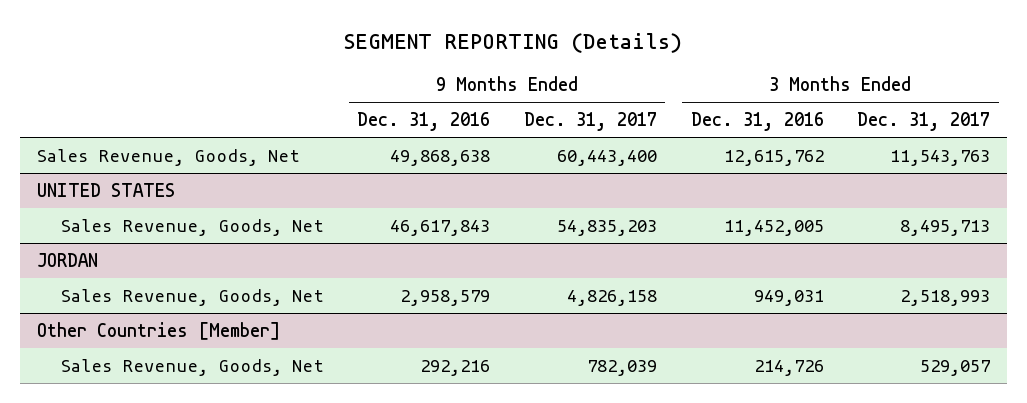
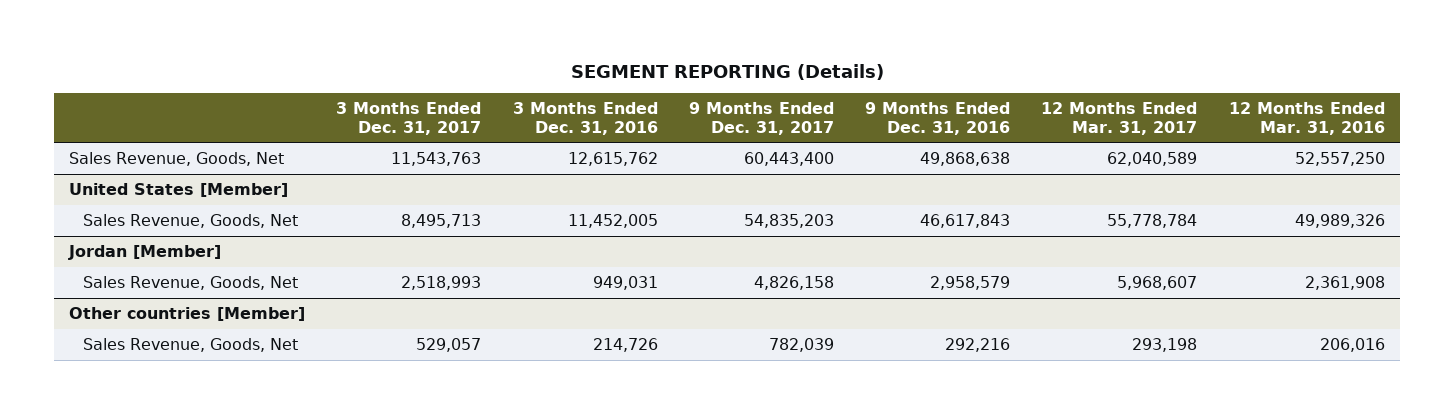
- | 9 Months Ended Dec. 31, 2016 | 9 Months Ended Dec. 31, 2017 | 3 Months Ended Dec. 31, 2016 | 3 Months Ended Dec. 31, 2017
+ | 3 Months Ended Dec. 31, 2017 | 3 Months Ended Dec. 31, 2016 | 9 Months Ended Dec. 31, 2017 | 9 Months Ended Dec. 31, 2016 | 12 Months Ended Mar. 31, 2017 | 12 Months Ended Mar. 31, 2016
- UNITED STATES
+ United States [Member]
- JORDAN
+ Jordan [Member]
- Other Countries [Member]
+ Other countries [Member]

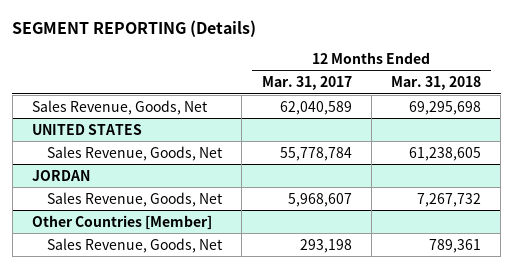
- | 3 Months Ended Dec. 31, 2017 | 3 Months Ended Dec. 31, 2016 | 9 Months Ended Dec. 31, 2017 | 9 Months Ended Dec. 31, 2016 | 12 Months Ended Mar. 31, 2017 | 12 Months Ended Mar. 31, 2016
+ | 12 Months Ended Mar. 31, 2017 | 12 Months Ended Mar. 31, 2018
- United States [Member]
+ UNITED STATES
- Jordan [Member]
+ JORDAN
- Other countries [Member]
+ Other Countries [Member]

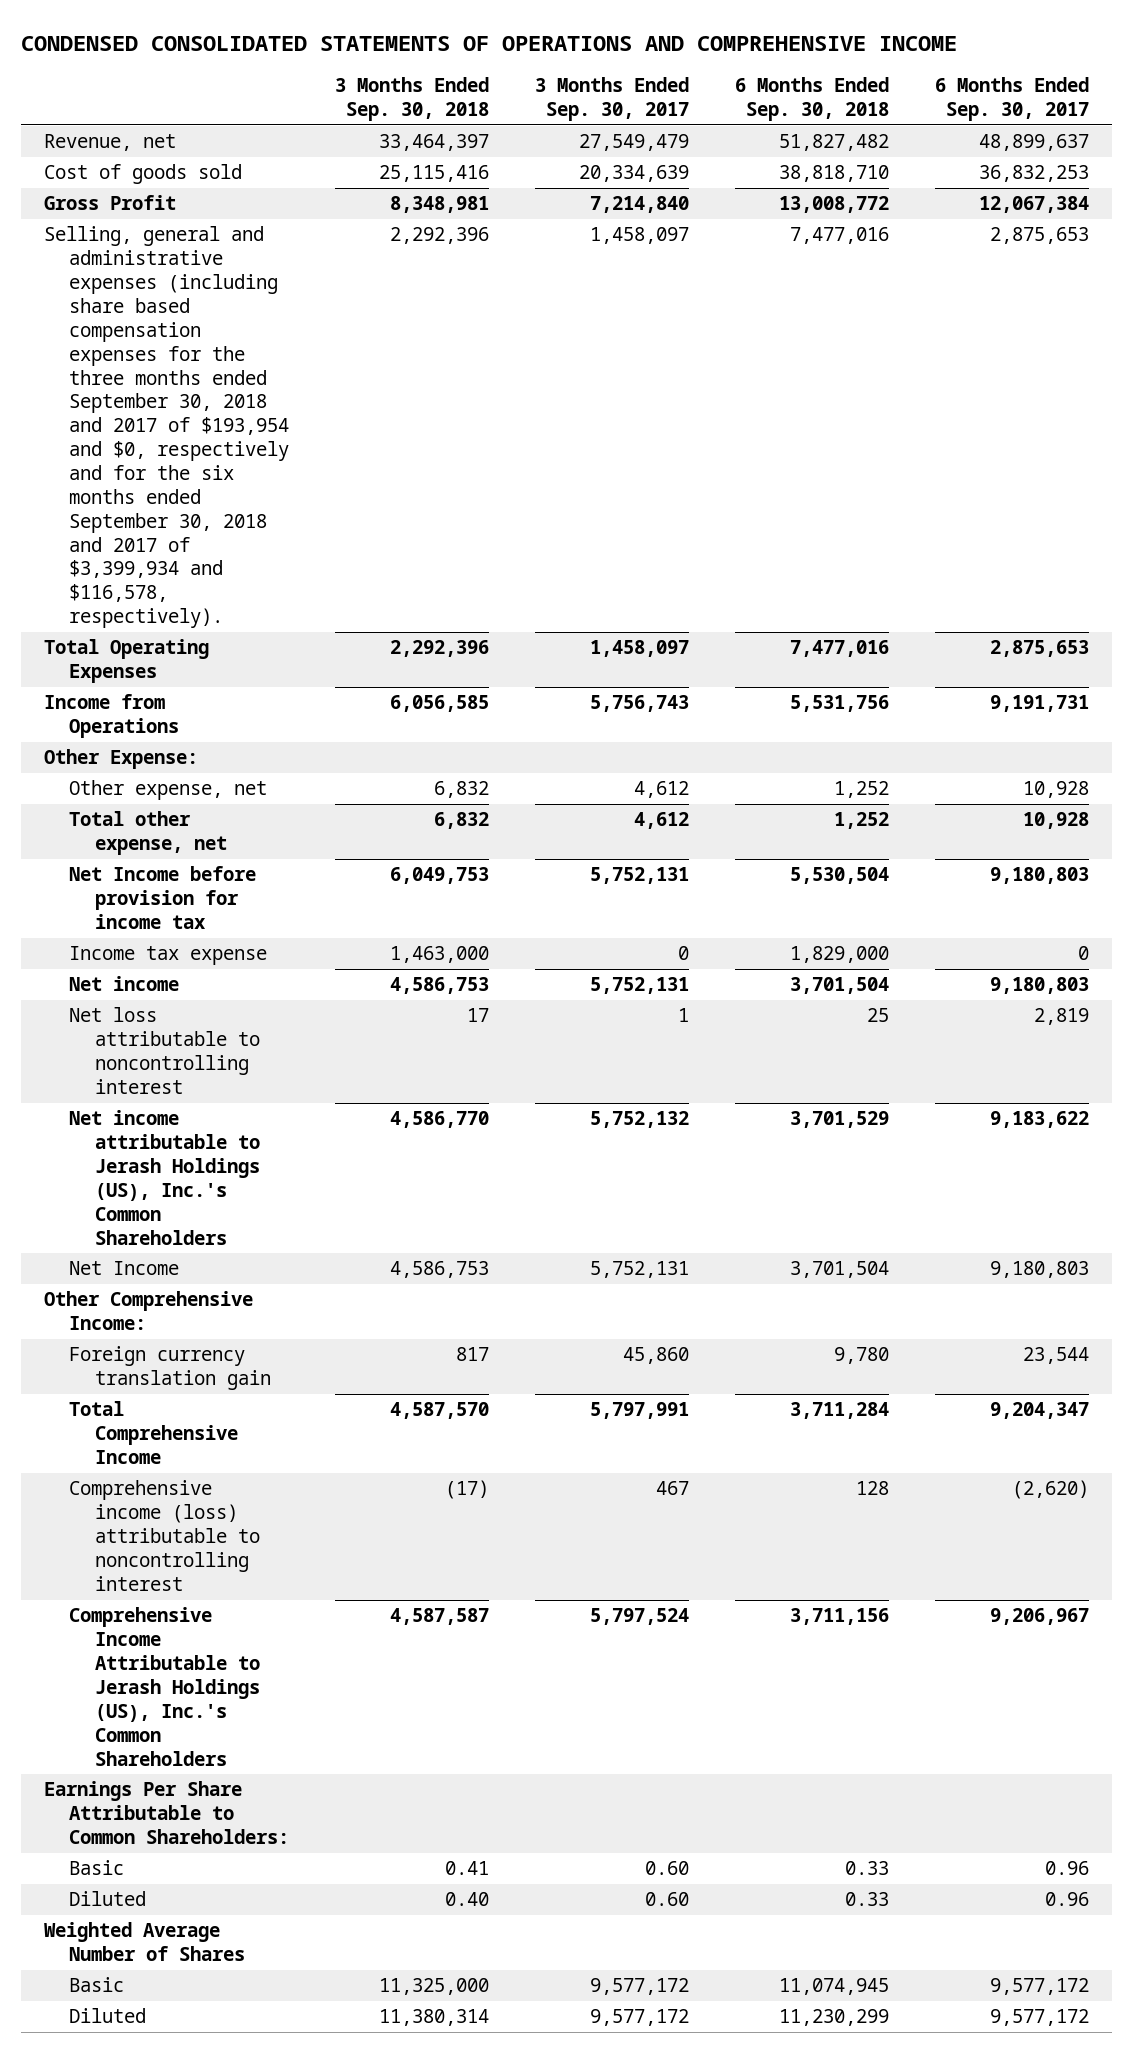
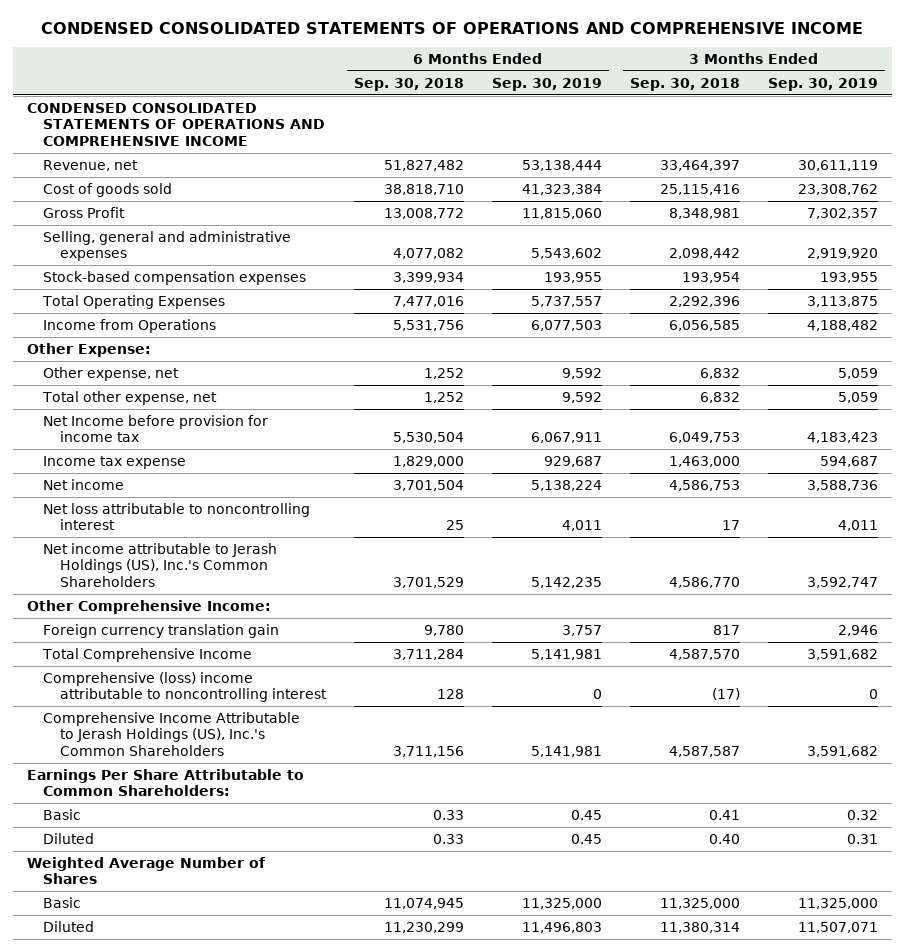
- | 3 Months Ended Sep. 30, 2018 | 3 Months Ended Sep. 30, 2017 | 6 Months Ended Sep. 30, 2018 | 6 Months Ended Sep. 30, 2017
+ | 6 Months Ended Sep. 30, 2018 | 6 Months Ended Sep. 30, 2019 | 3 Months Ended Sep. 30, 2018 | 3 Months Ended Sep. 30, 2019
+ CONDENSED CONSOLIDATED STATEMENTS OF OPERATIONS AND COMPREHENSIVE INCOME
- Selling, general and administrative expenses (including share based compensation expenses for the three months ended September 30, 2018 and 2017 of $193,954 and $0, respectively and for the six months ended September 30, 2018 and 2017 of $3,399,934 and $116,578, respectively). | 2,292,396 | 1,458,097 | 7,477,016 | 2,875,653
+ Selling, general and administrative expenses | 4,077,082 | 5,543,602 | 2,098,442 | 2,919,920
+ Stock-based compensation expenses | 3,399,934 | 193,955 | 193,954 | 193,955
- Net Income | 4,586,753 | 5,752,131 | 3,701,504 | 9,180,803
- Comprehensive income (loss) attributable to noncontrolling interest | (17) | 467 | 128 | (2,620)
+ Comprehensive (loss) income attributable to noncontrolling interest | 128 | 0 | (17) | 0

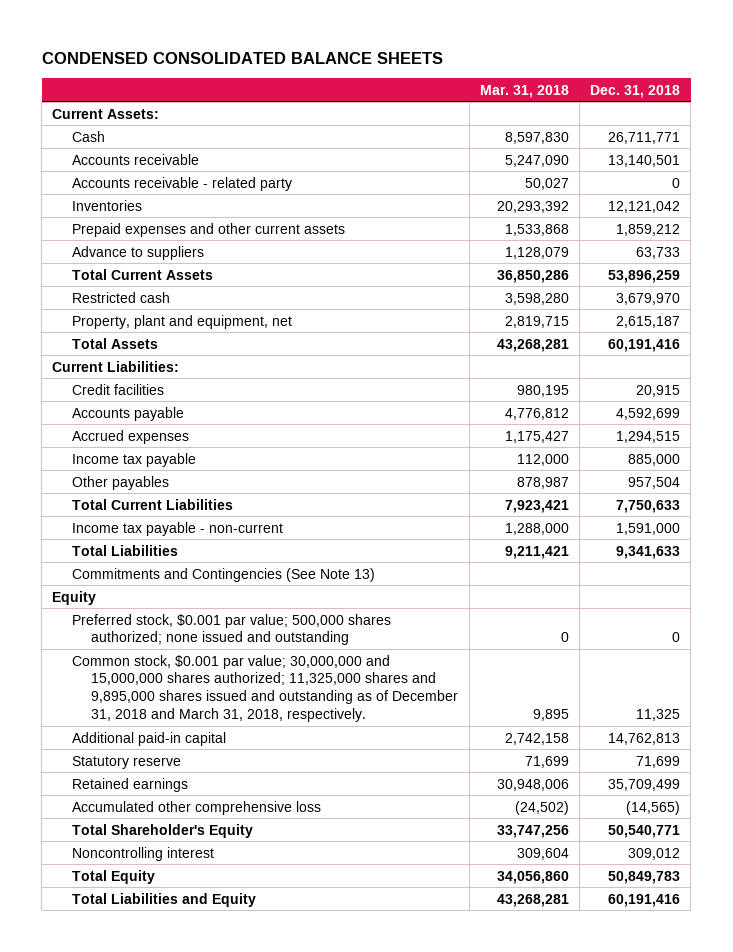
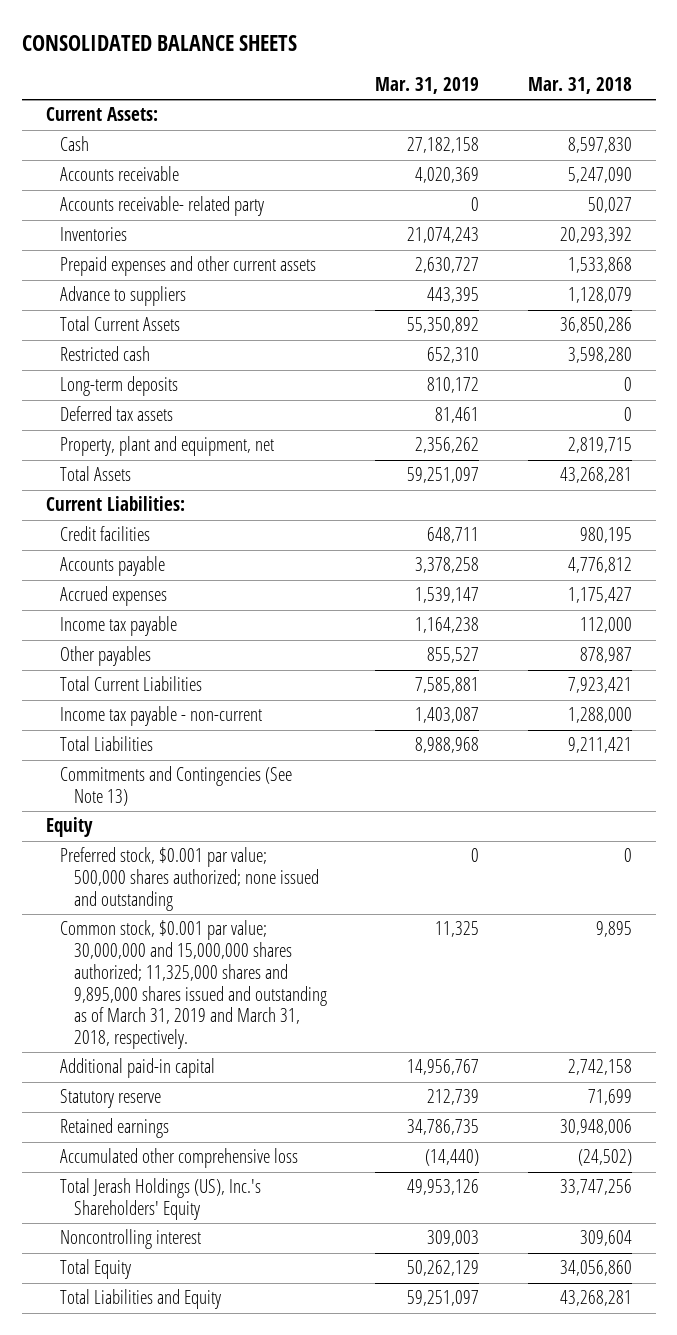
- CONDENSED CONSOLIDATED BALANCE SHEETS
+ CONSOLIDATED BALANCE SHEETS
- | Mar. 31, 2018 | Dec. 31, 2018
+ | Mar. 31, 2019 | Mar. 31, 2018
- Accounts receivable - related party | 50,027 | 0
+ Accounts receivable- related party | 0 | 50,027
+ Long-term deposits | 810,172 | 0
+ Deferred tax assets | 81,461 | 0
- Common stock, $0.001 par value; 30,000,000 and 15,000,000 shares authorized; 11,325,000 shares and 9,895,000 shares issued and outstanding as of December 31, 2018 and March 31, 2018, respectively. | 9,895 | 11,325
+ Common stock, $0.001 par value; 30,000,000 and 15,000,000 shares authorized; 11,325,000 shares and 9,895,000 shares issued and outstanding as of March 31, 2019 and March 31, 2018, respectively. | 11,325 | 9,895
- Total Shareholder's Equity | 33,747,256 | 50,540,771
+ Total Jerash Holdings (US), Inc.'s Shareholders' Equity | 49,953,126 | 33,747,256

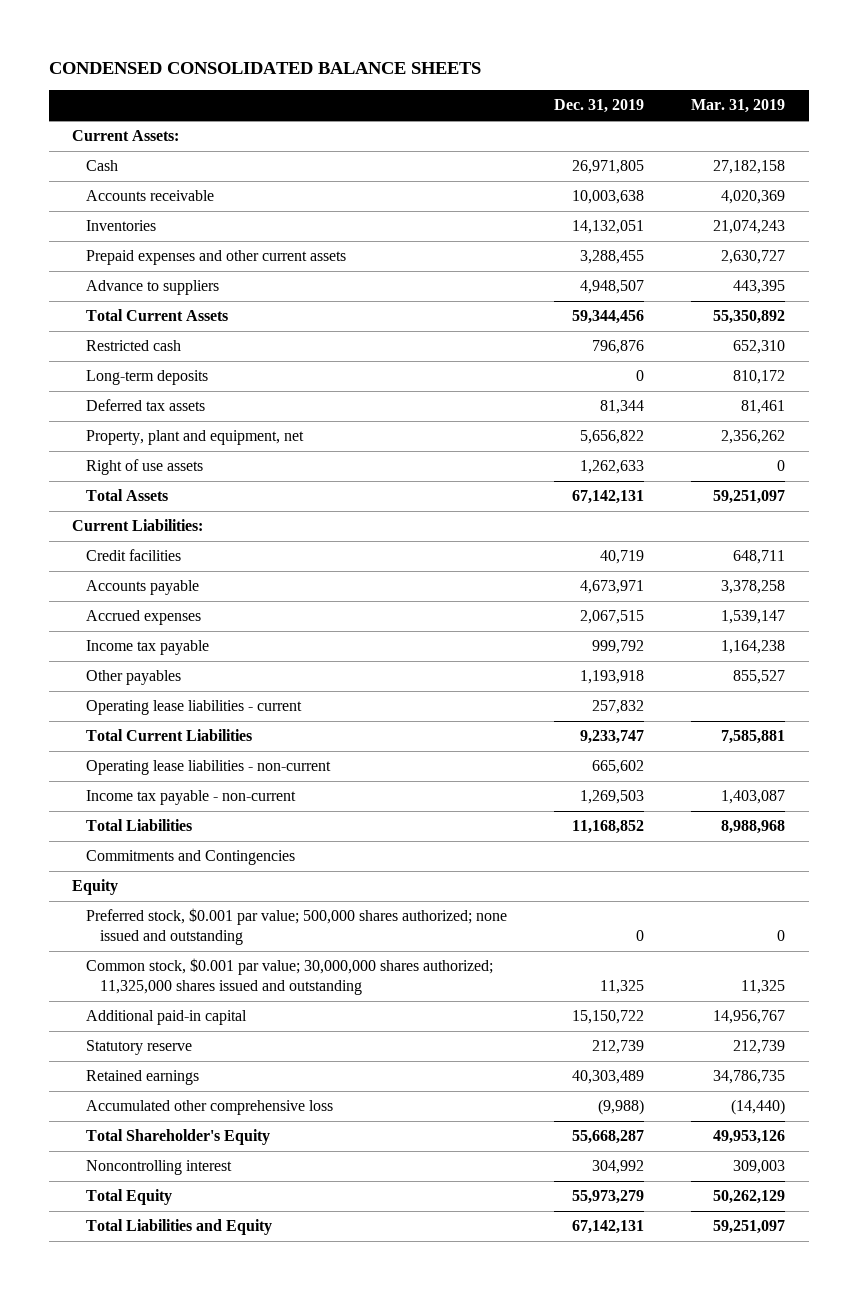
- CONSOLIDATED BALANCE SHEETS
+ CONDENSED CONSOLIDATED BALANCE SHEETS
- | Mar. 31, 2019 | Mar. 31, 2018
+ | Dec. 31, 2019 | Mar. 31, 2019
- Accounts receivable- related party | 0 | 50,027
+ Right of use assets | 1,262,633 | 0
+ Operating lease liabilities - current | 257,832 |
+ Operating lease liabilities - non-current | 665,602 |
- Commitments and Contingencies (See Note 13)
+ Commitments and Contingencies
- Common stock, $0.001 par value; 30,000,000 and 15,000,000 shares authorized; 11,325,000 shares and 9,895,000 shares issued and outstanding as of March 31, 2019 and March 31, 2018, respectively. | 11,325 | 9,895
+ Common stock, $0.001 par value; 30,000,000 shares authorized; 11,325,000 shares issued and outstanding | 11,325 | 11,325
- Total Jerash Holdings (US), Inc.'s Shareholders' Equity | 49,953,126 | 33,747,256
+ Total Shareholder's Equity | 55,668,287 | 49,953,126

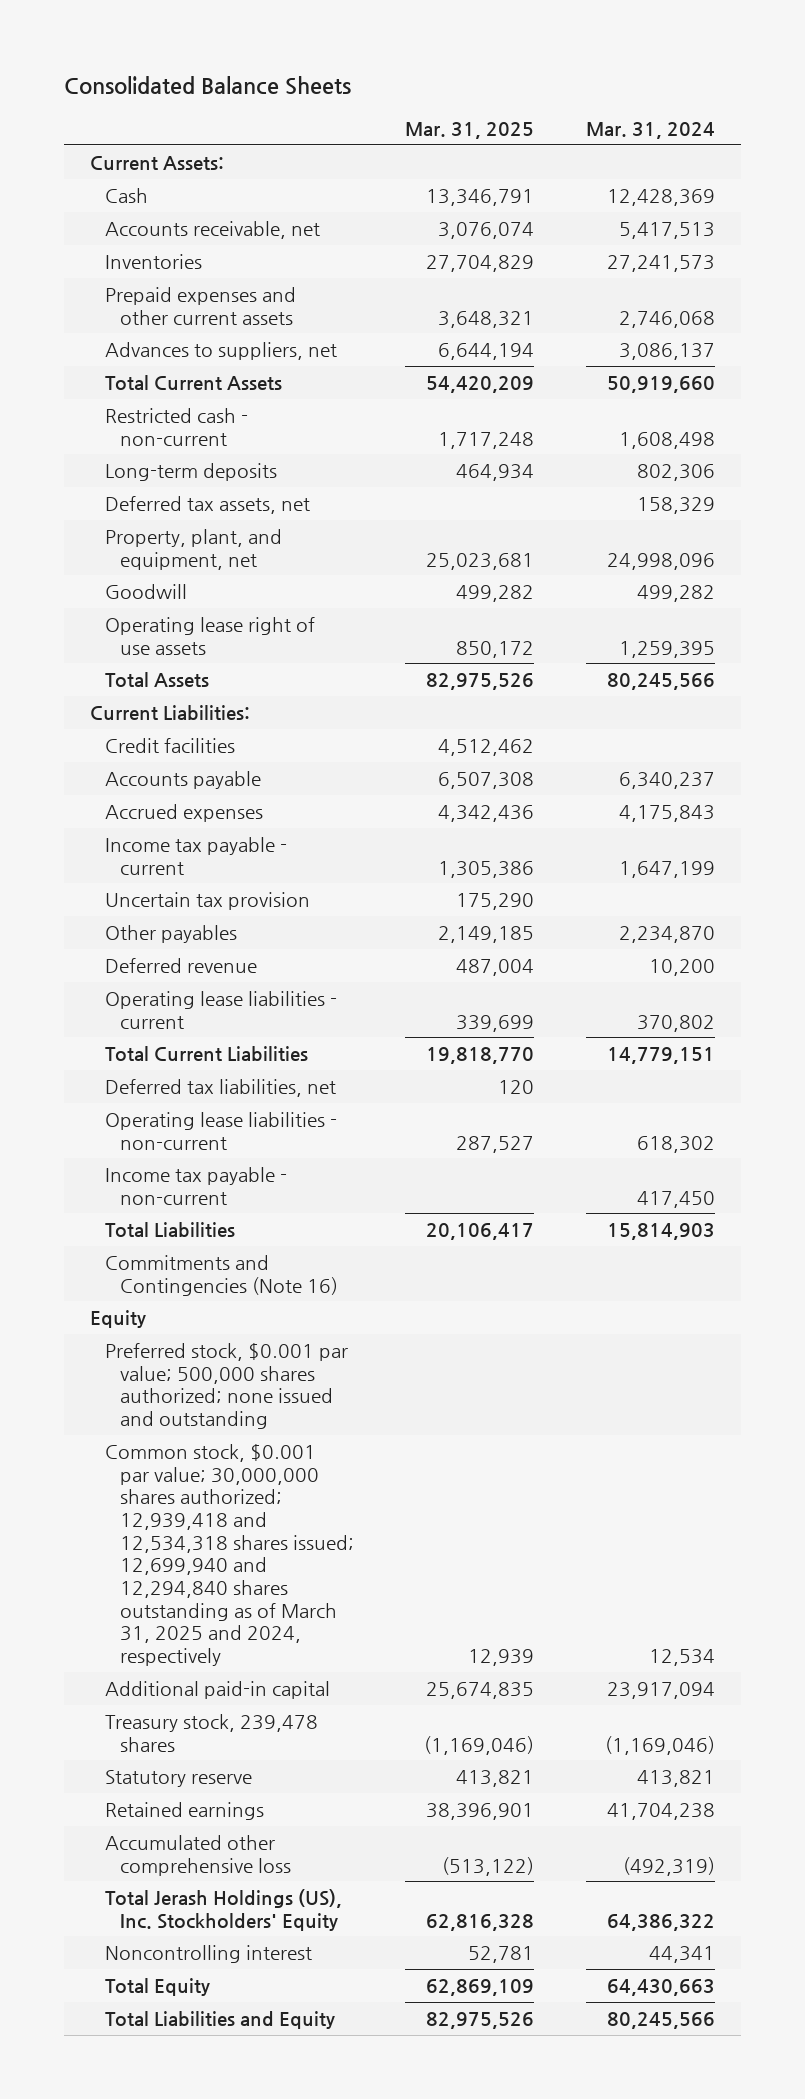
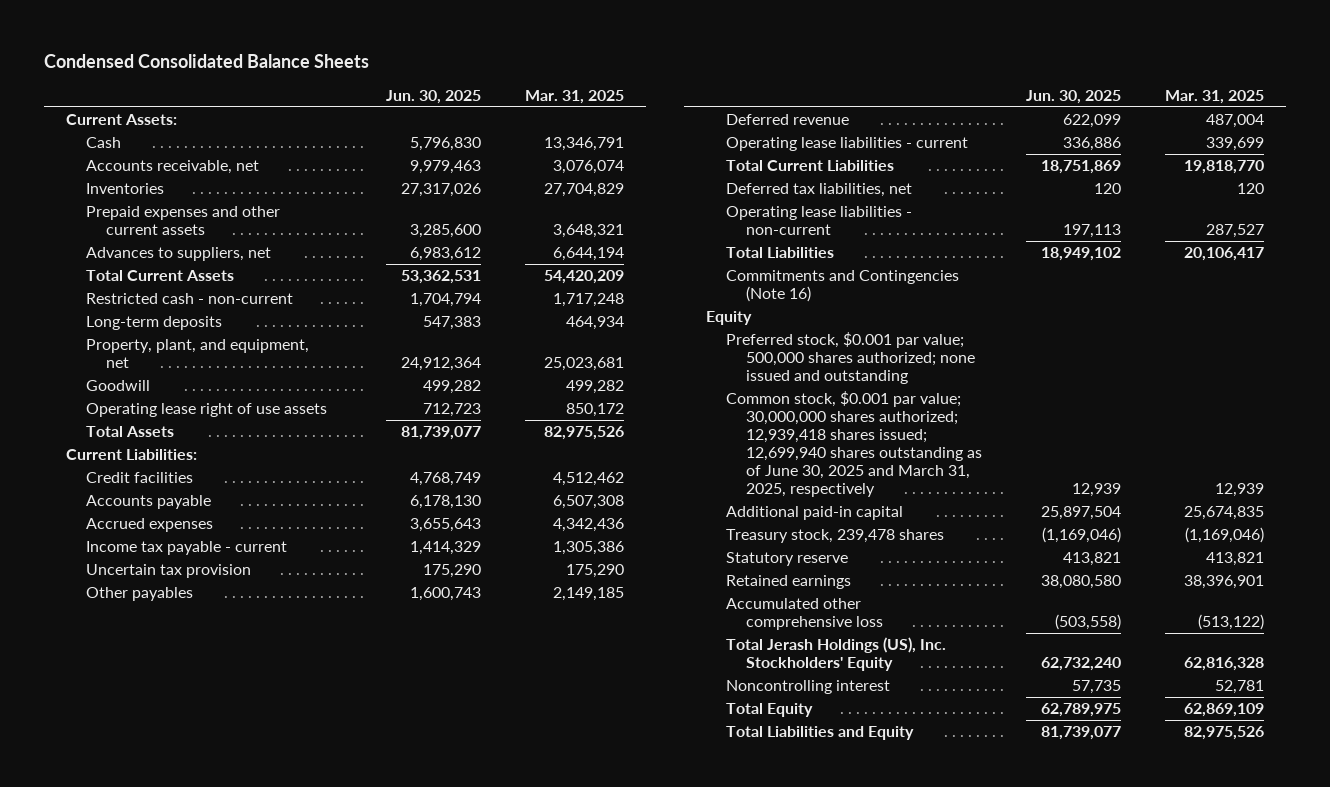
- Consolidated Balance Sheets
+ Condensed Consolidated Balance Sheets
- | Mar. 31, 2025 | Mar. 31, 2024
+ | Jun. 30, 2025 | Mar. 31, 2025
- Deferred tax assets, net | | 158,329
- Income tax payable - non-current | | 417,450
- Common stock, $0.001 par value; 30,000,000 shares authorized; 12,939,418 and 12,534,318 shares issued; 12,699,940 and 12,294,840 shares outstanding as of March 31, 2025 and 2024, respectively | 12,939 | 12,534
+ Common stock, $0.001 par value; 30,000,000 shares authorized; 12,939,418 shares issued; 12,699,940 shares outstanding as of June 30, 2025 and March 31, 2025, respectively | 12,939 | 12,939

